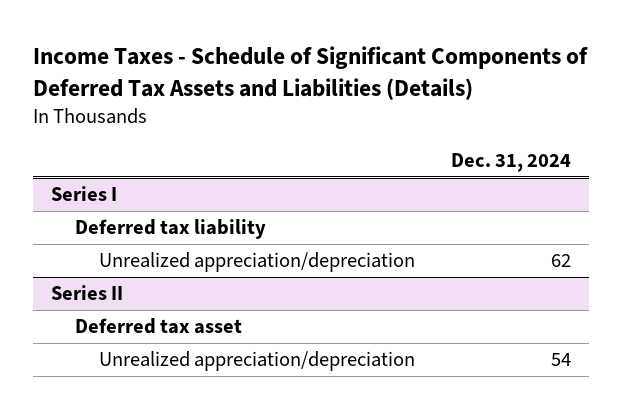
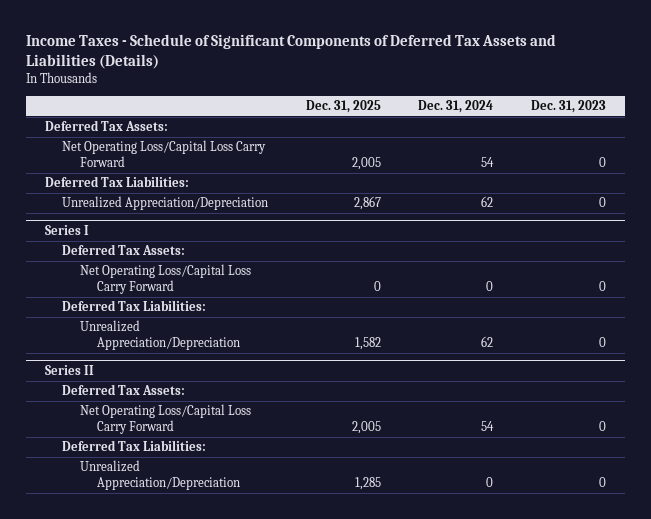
- | Dec. 31, 2024
+ | Dec. 31, 2025 | Dec. 31, 2024 | Dec. 31, 2023
+ Deferred Tax Assets:
+ Net Operating Loss/Capital Loss Carry Forward | 2,005 | 54 | 0
+ Deferred Tax Liabilities:
+ Unrealized Appreciation/Depreciation | 2,867 | 62 | 0
@ Series I
- Deferred tax liability
- Unrealized appreciation/depreciation | 62
+ Deferred Tax Assets:
+ Net Operating Loss/Capital Loss Carry Forward | 0 | 0 | 0
+ Deferred Tax Liabilities:
+ Unrealized Appreciation/Depreciation | 1,582 | 62 | 0
@ Series II
- Deferred tax asset
- Unrealized appreciation/depreciation | 54
+ Deferred Tax Assets:
+ Net Operating Loss/Capital Loss Carry Forward | 2,005 | 54 | 0
+ Deferred Tax Liabilities:
+ Unrealized Appreciation/Depreciation | 1,285 | 0 | 0

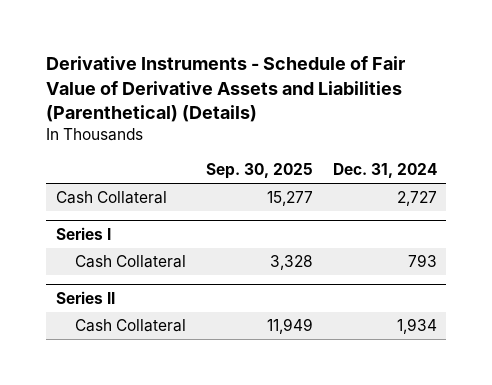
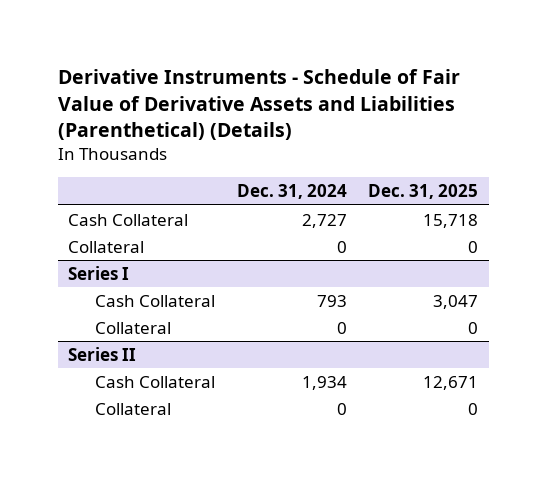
- | Sep. 30, 2025 | Dec. 31, 2024
+ | Dec. 31, 2024 | Dec. 31, 2025
+ Collateral | 0 | 0
@ Series I
+ Collateral | 0 | 0
@ Series II
+ Collateral | 0 | 0

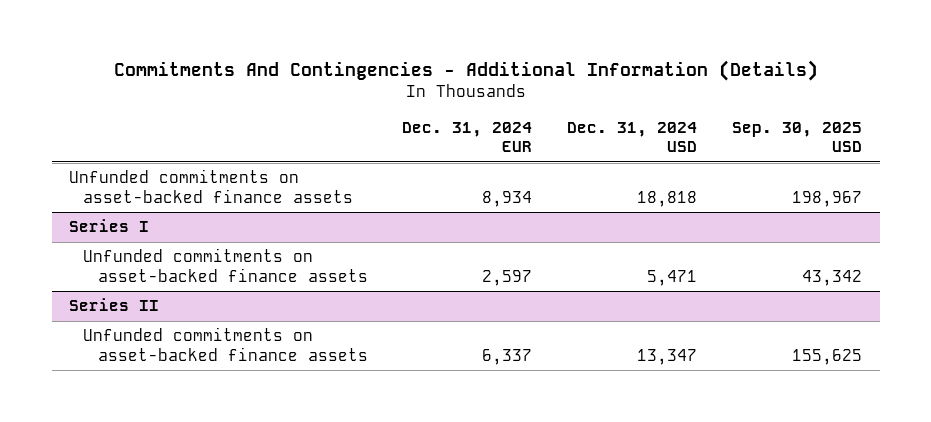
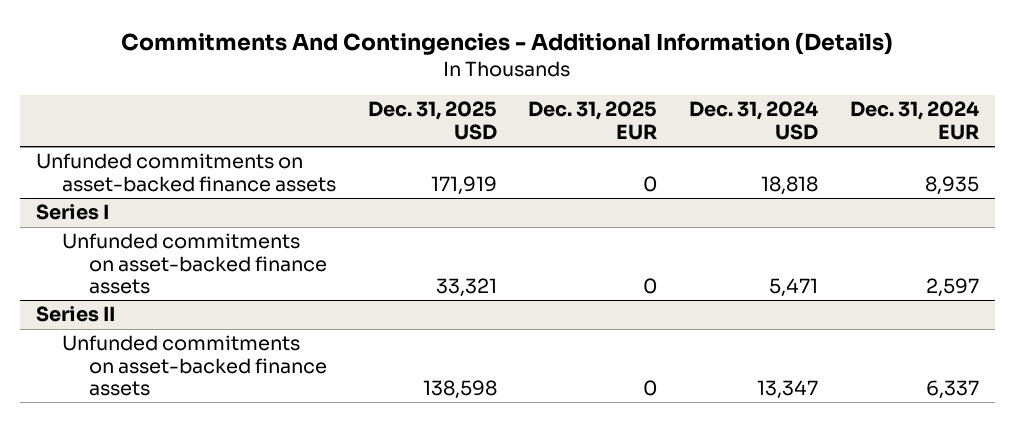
- | Dec. 31, 2024 EUR | Dec. 31, 2024 USD | Sep. 30, 2025 USD
+ | Dec. 31, 2025 USD | Dec. 31, 2025 EUR | Dec. 31, 2024 USD | Dec. 31, 2024 EUR
- Unfunded commitments on asset-backed finance assets | 8,934 | 18,818 | 198,967
+ Unfunded commitments on asset-backed finance assets | 171,919 | 0 | 18,818 | 8,935

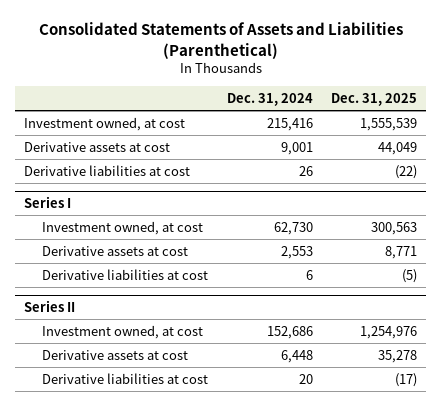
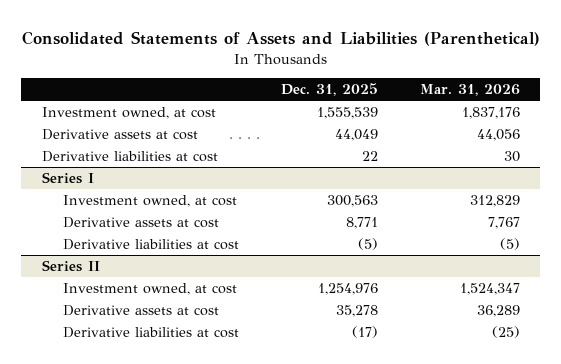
- | Dec. 31, 2024 | Dec. 31, 2025
+ | Dec. 31, 2025 | Mar. 31, 2026
- Derivative liabilities at cost | 26 | (22)
+ Derivative liabilities at cost | 22 | 30

